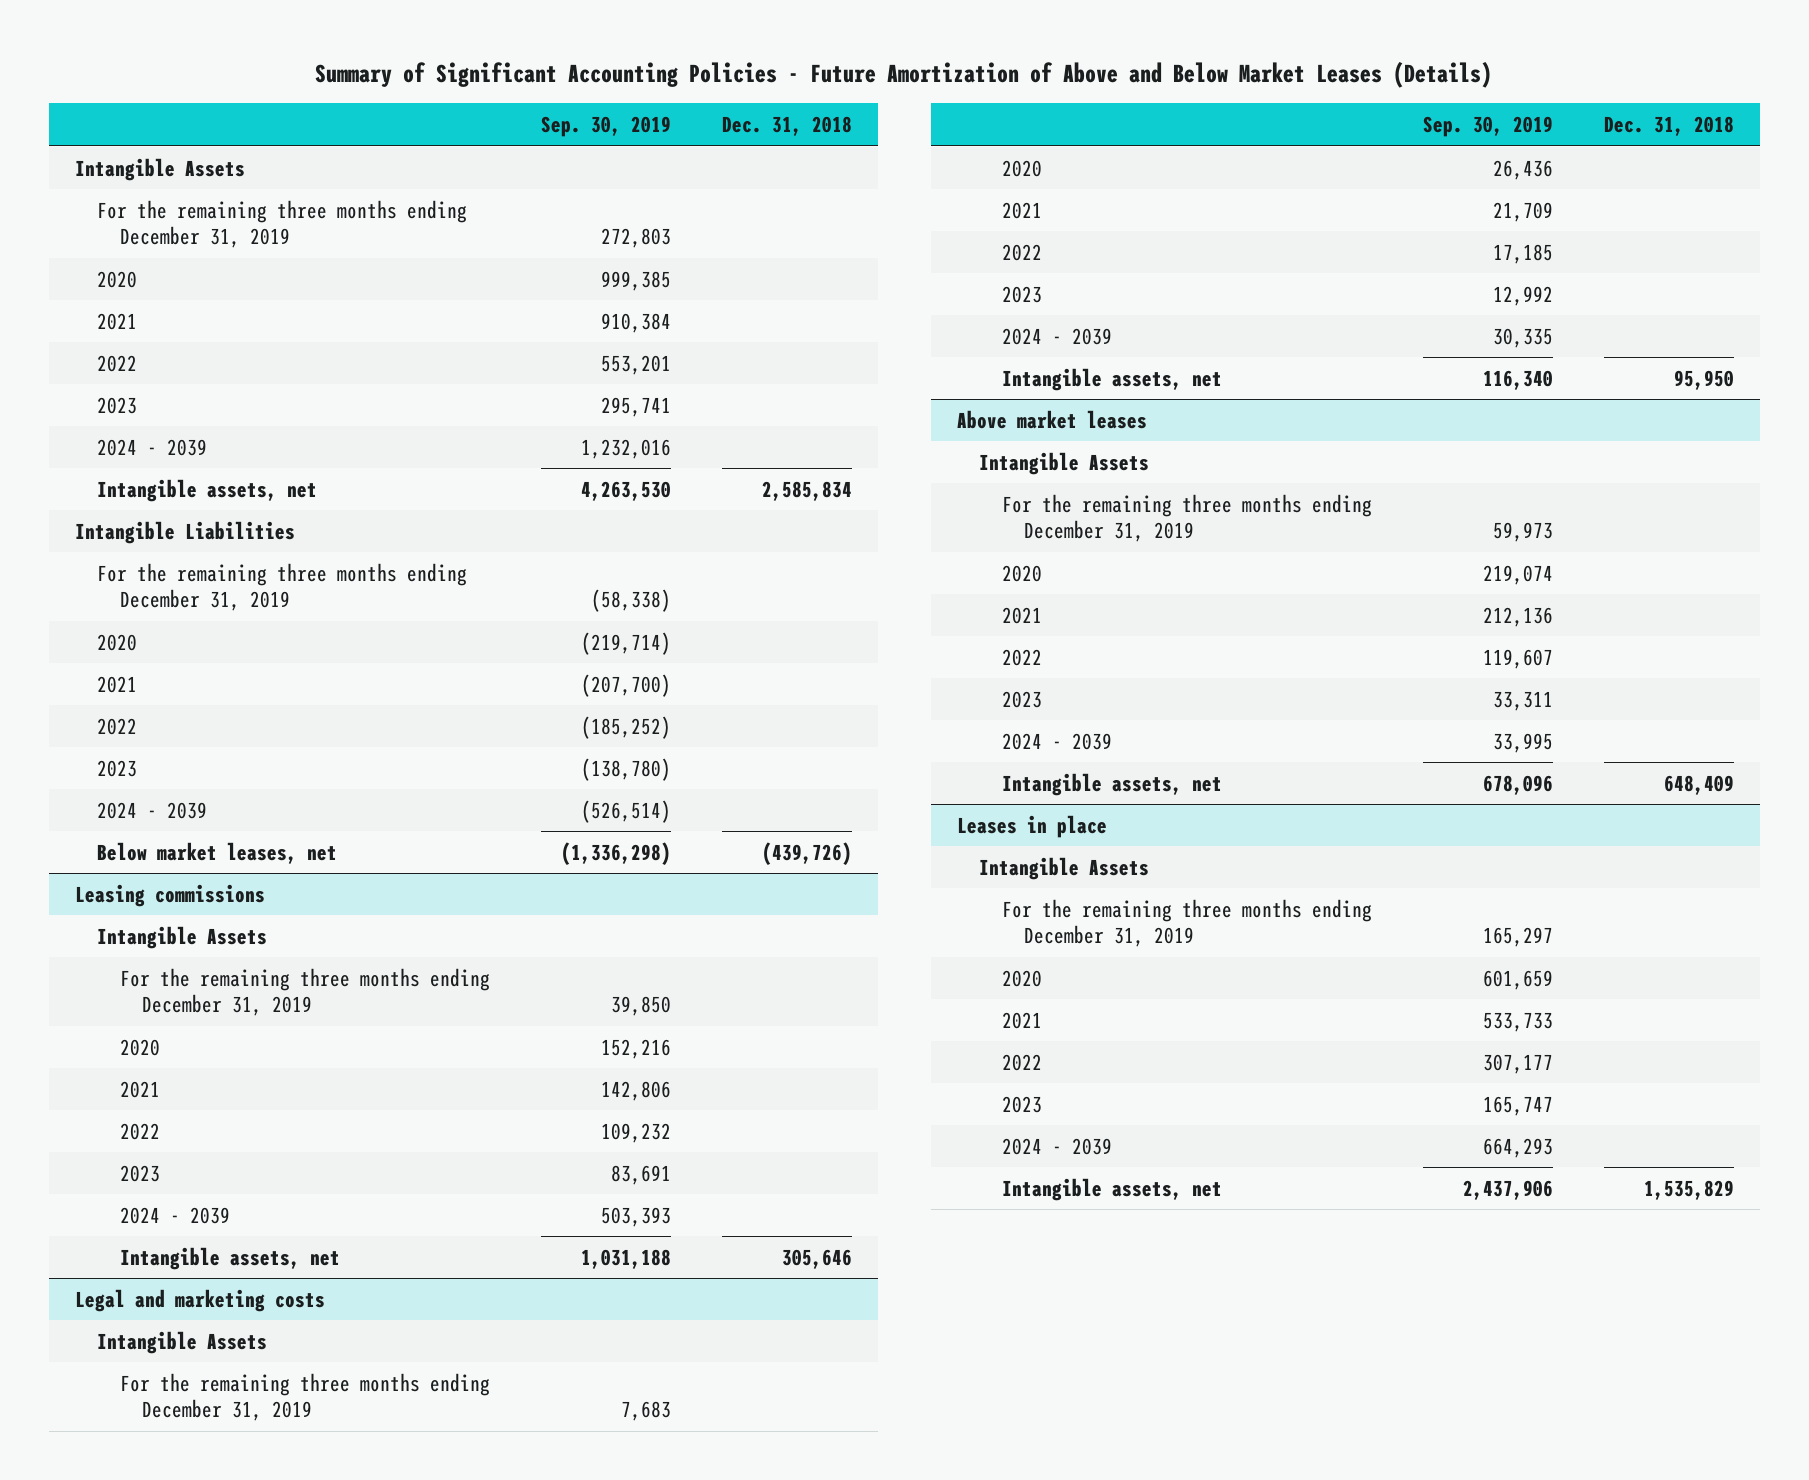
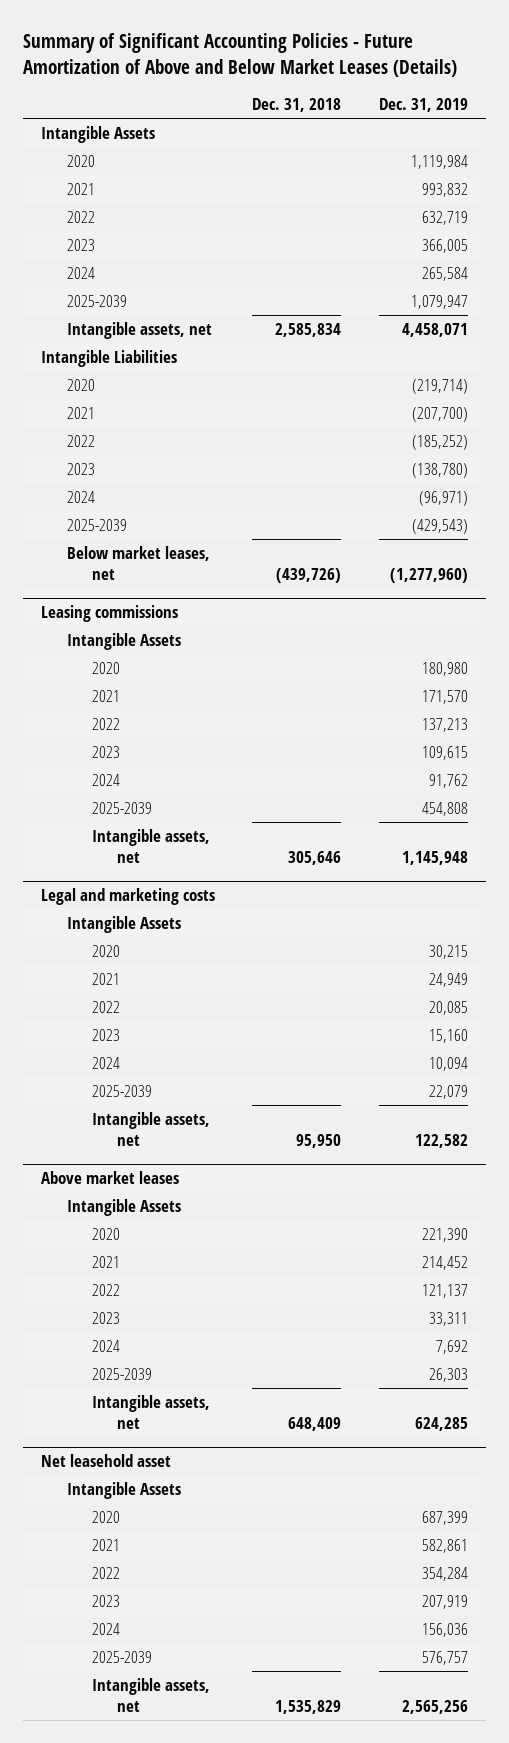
- | Sep. 30, 2019 | Dec. 31, 2018
+ | Dec. 31, 2018 | Dec. 31, 2019
- For the remaining three months ending December 31, 2019 | 272,803 |
- 2024 - 2039 | 1,232,016 |
+ 2024 | | 265,584
+ 2025-2039 | | 1,079,947
- For the remaining three months ending December 31, 2019 | (58,338) |
- 2024 - 2039 | (526,514) |
+ 2024 | | (96,971)
+ 2025-2039 | | (429,543)
@ Leasing commissions
- For the remaining three months ending December 31, 2019 | 39,850 |
- 2024 - 2039 | 503,393 |
+ 2024 | | 91,762
+ 2025-2039 | | 454,808
@ Legal and marketing costs
- For the remaining three months ending December 31, 2019 | 7,683 |
- 2024 - 2039 | 30,335 |
+ 2024 | | 10,094
+ 2025-2039 | | 22,079
@ Above market leases
- For the remaining three months ending December 31, 2019 | 59,973 |
- 2024 - 2039 | 33,995 |
+ 2024 | | 7,692
+ 2025-2039 | | 26,303
- Leases in place
+ Net leasehold asset
- For the remaining three months ending December 31, 2019 | 165,297 |
- 2024 - 2039 | 664,293 |
+ 2024 | | 156,036
+ 2025-2039 | | 576,757

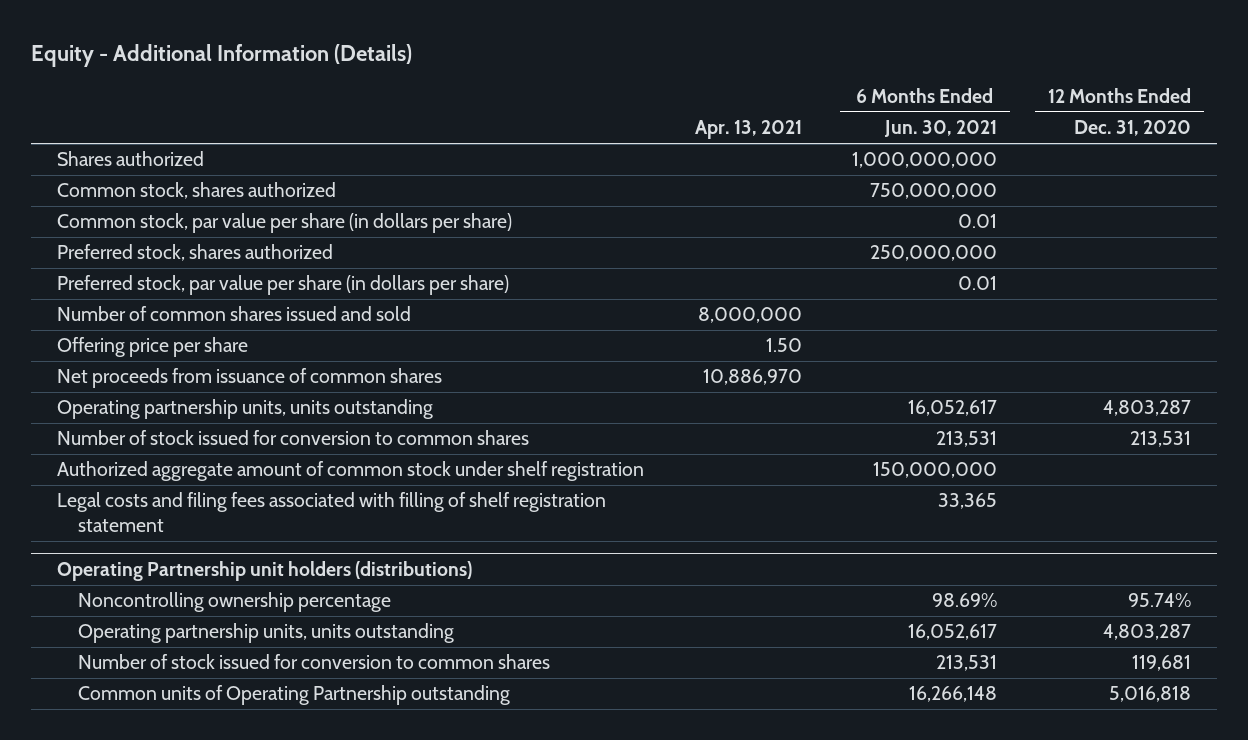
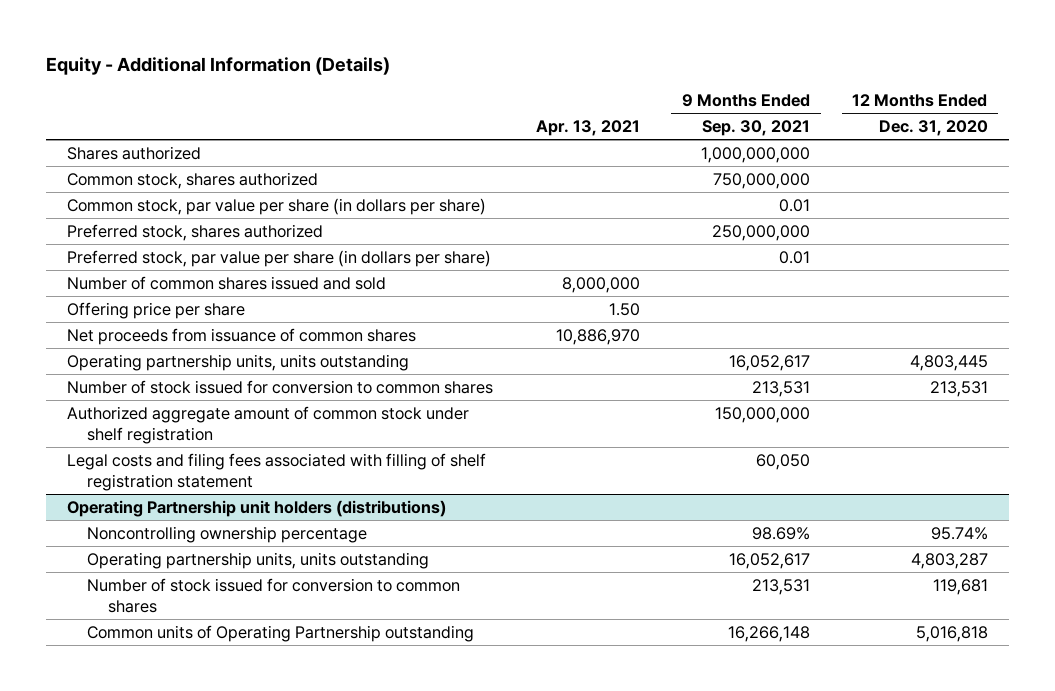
- | Apr. 13, 2021 | 6 Months Ended Jun. 30, 2021 | 12 Months Ended Dec. 31, 2020
+ | Apr. 13, 2021 | 9 Months Ended Sep. 30, 2021 | 12 Months Ended Dec. 31, 2020
- Operating partnership units, units outstanding | | 16,052,617 | 4,803,287
+ Operating partnership units, units outstanding | | 16,052,617 | 4,803,445

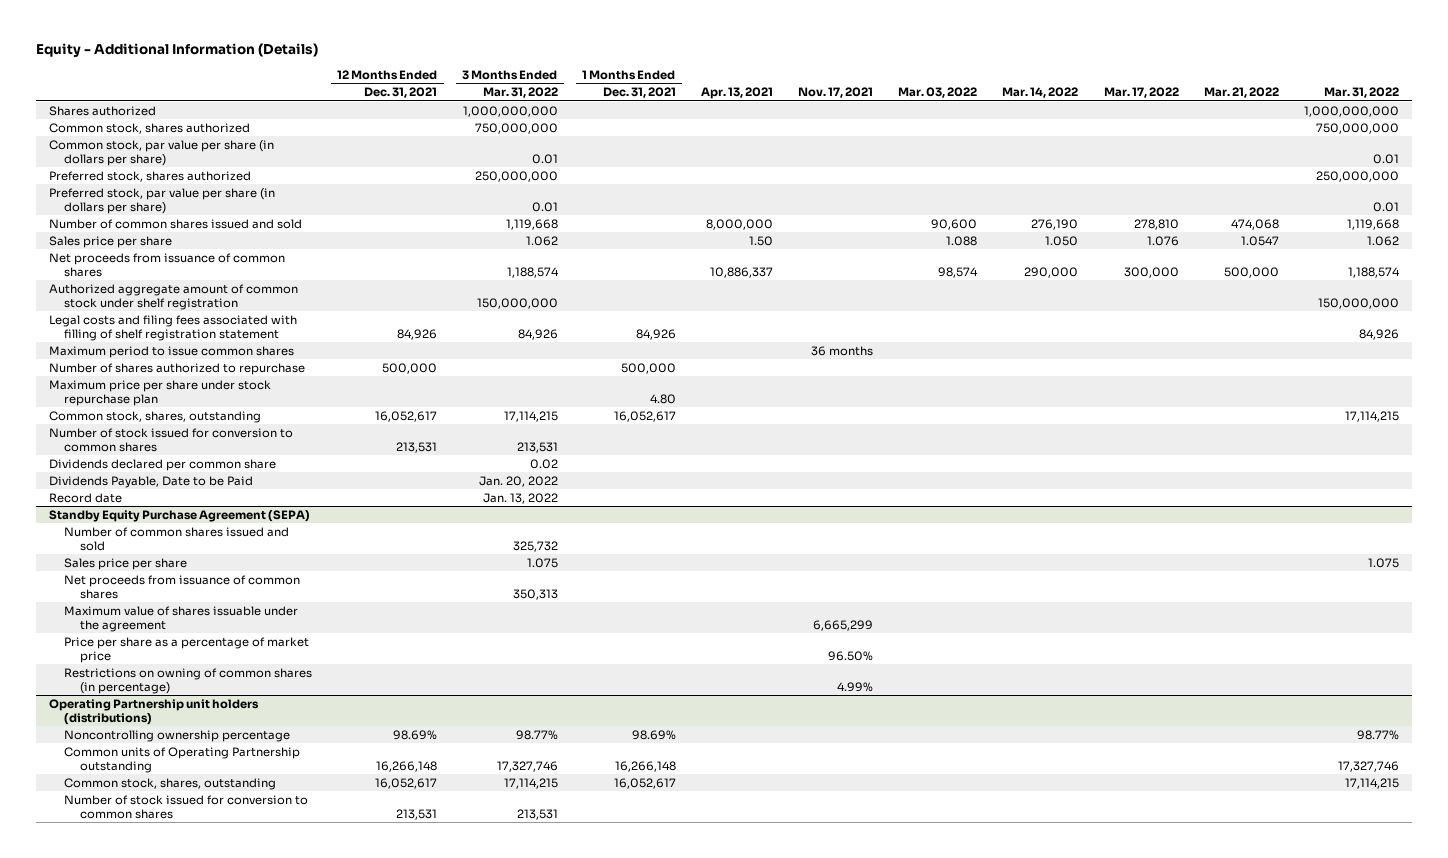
- | Apr. 13, 2021 | 9 Months Ended Sep. 30, 2021 | 12 Months Ended Dec. 31, 2020
+ | 12 Months Ended Dec. 31, 2021 | 3 Months Ended Mar. 31, 2022 | 1 Months Ended Dec. 31, 2021 | Apr. 13, 2021 | Nov. 17, 2021 | Mar. 03, 2022 | Mar. 14, 2022 | Mar. 17, 2022 | Mar. 21, 2022 | Mar. 31, 2022
- Offering price per share | 1.50 | |
- Net proceeds from issuance of common shares | 10,886,970 | |
- Operating partnership units, units outstanding | | 16,052,617 | 4,803,445
+ Sales price per share | | 1.062 | | 1.50 | | 1.088 | 1.050 | 1.076 | 1.0547 | 1.062
+ Net proceeds from issuance of common shares | | 1,188,574 | | 10,886,337 | | 98,574 | 290,000 | 300,000 | 500,000 | 1,188,574
+ Maximum period to issue common shares | | | | | 36 months | | | | |
+ Number of shares authorized to repurchase | 500,000 | | 500,000 | | | | | | |
+ Maximum price per share under stock repurchase plan | | | 4.80 | | | | | | |
+ Common stock, shares, outstanding | 16,052,617 | 17,114,215 | 16,052,617 | | | | | | | 17,114,215
moved down: Number of stock issued for conversion to common shares | 213,531 | 213,531 | | | | | | | |
+ Dividends declared per common share | | 0.02 | | | | | | | |
+ Dividends Payable, Date to be Paid | | Jan. 20, 2022 | | | | | | | |
+ Record date | | Jan. 13, 2022 | | | | | | | |
+ Standby Equity Purchase Agreement (SEPA)
+ Number of common shares issued and sold | | 325,732 | | | | | | | |
+ Sales price per share | | 1.075 | | | | | | | | 1.075
+ Net proceeds from issuance of common shares | | 350,313 | | | | | | | |
+ Maximum value of shares issuable under the agreement | | | | | 6,665,299 | | | | |
+ Price per share as a percentage of market price | | | | | 96.50% | | | | |
+ Restrictions on owning of common shares (in percentage) | | | | | 4.99% | | | | |
@ Operating Partnership unit holders (distributions)
- Operating partnership units, units outstanding | | 16,052,617 | 4,803,287
+ Common stock, shares, outstanding | 16,052,617 | 17,114,215 | 16,052,617 | | | | | | | 17,114,215
moved down: Number of stock issued for conversion to common shares | 213,531 | 213,531 | | | | | | | |

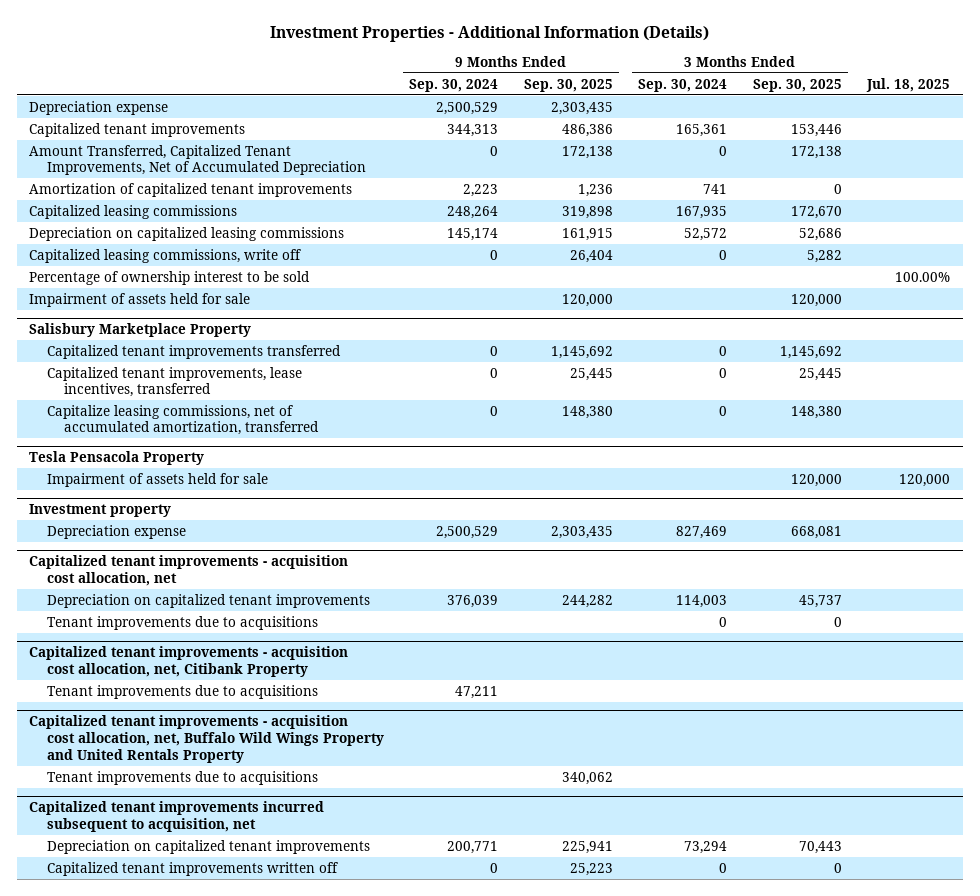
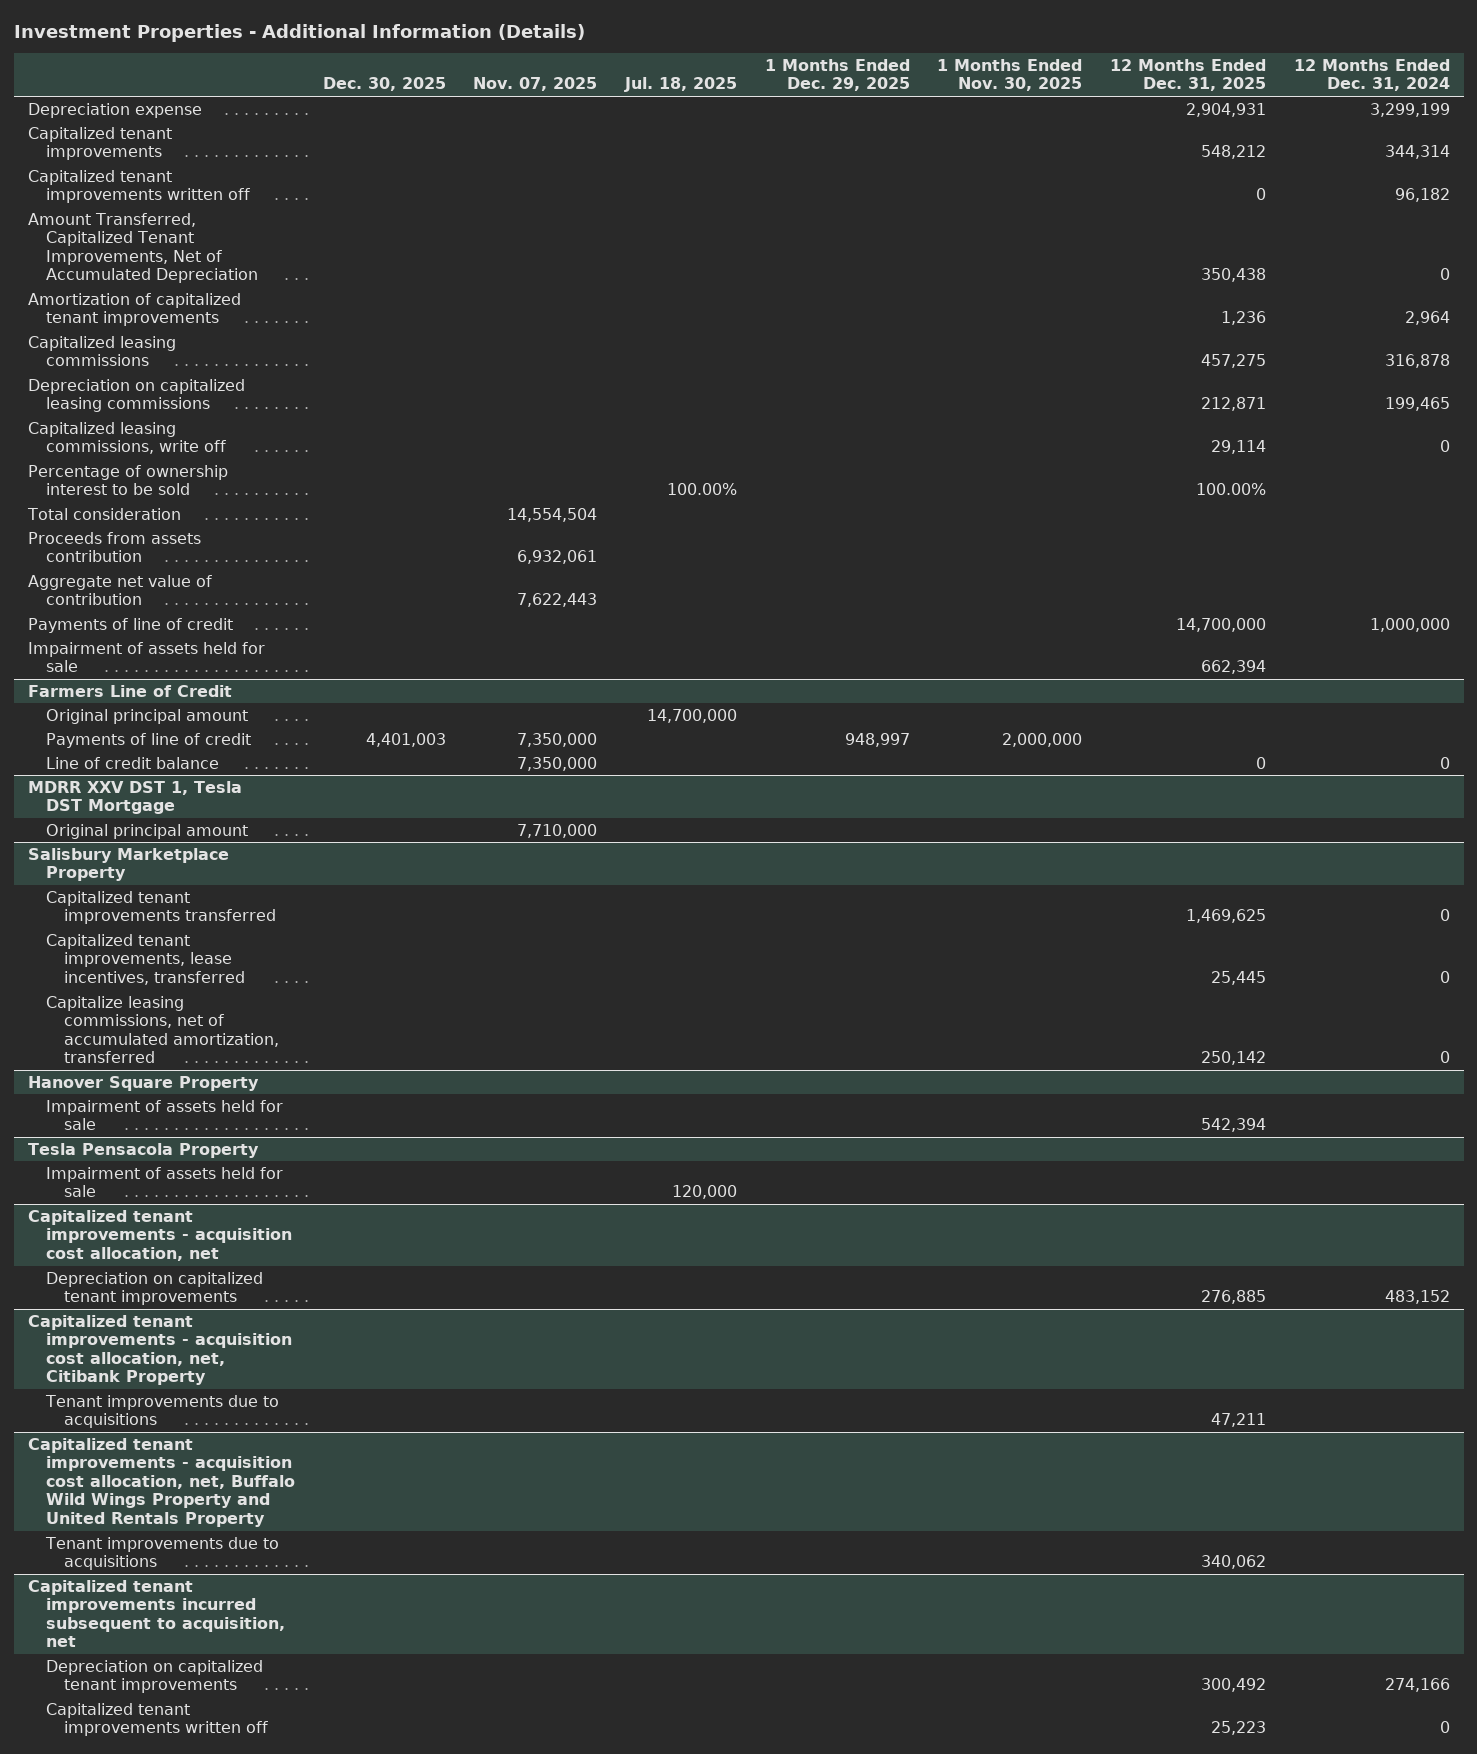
- | 9 Months Ended Sep. 30, 2024 | 9 Months Ended Sep. 30, 2025 | 3 Months Ended Sep. 30, 2024 | 3 Months Ended Sep. 30, 2025 | Jul. 18, 2025
+ | Dec. 30, 2025 | Nov. 07, 2025 | Jul. 18, 2025 | 1 Months Ended Dec. 29, 2025 | 1 Months Ended Nov. 30, 2025 | 12 Months Ended Dec. 31, 2025 | 12 Months Ended Dec. 31, 2024
+ Capitalized tenant improvements written off | | | | | | 0 | 96,182
+ Total consideration | | 14,554,504 | | | | |
+ Proceeds from assets contribution | | 6,932,061 | | | | |
+ Aggregate net value of contribution | | 7,622,443 | | | | |
+ Payments of line of credit | | | | | | 14,700,000 | 1,000,000
+ Farmers Line of Credit
+ Original principal amount | | | 14,700,000 | | | |
+ Payments of line of credit | 4,401,003 | 7,350,000 | | 948,997 | 2,000,000 | |
+ Line of credit balance | | 7,350,000 | | | | 0 | 0
+ MDRR XXV DST 1, Tesla DST Mortgage
+ Original principal amount | | 7,710,000 | | | | |
+ Hanover Square Property
+ Impairment of assets held for sale | | | | | | 542,394 |
- Investment property
- Depreciation expense | 2,500,529 | 2,303,435 | 827,469 | 668,081 |
@ Capitalized tenant improvements - acquisition cost allocation, net
- Tenant improvements due to acquisitions | | | 0 | 0 |

